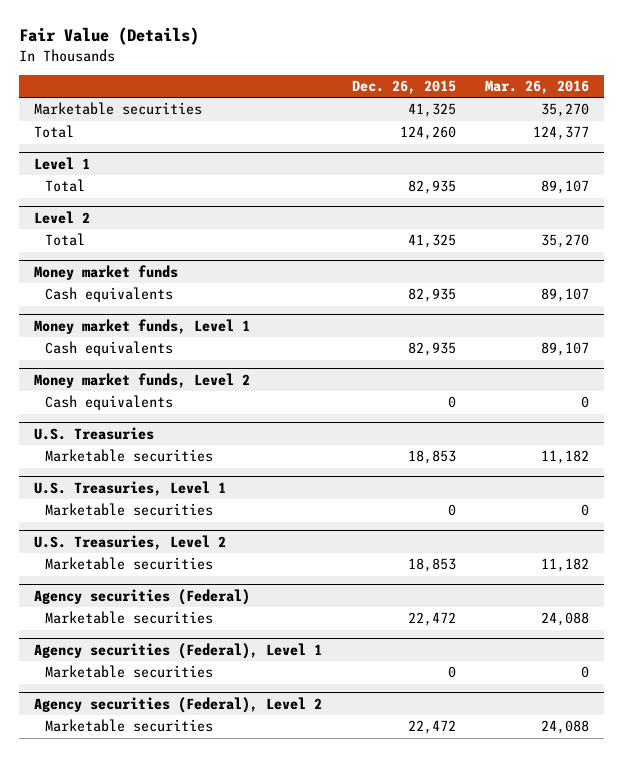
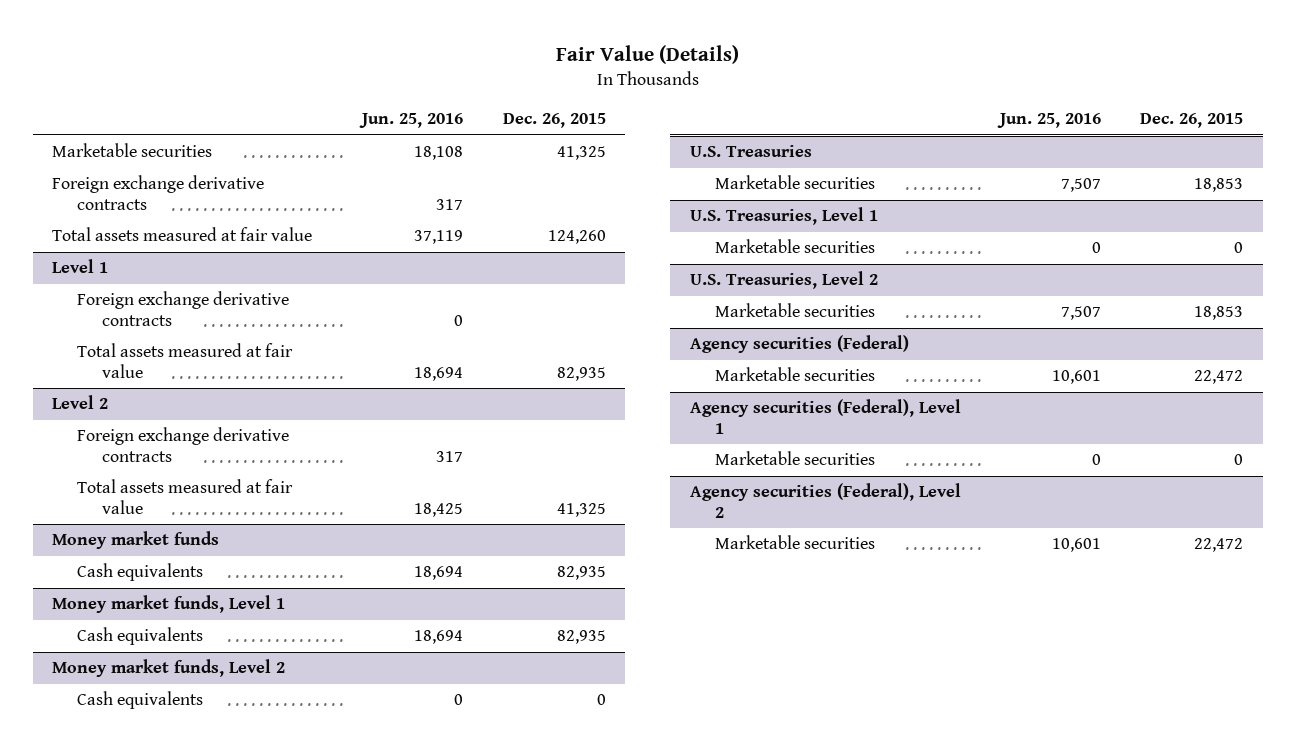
- | Dec. 26, 2015 | Mar. 26, 2016
+ | Jun. 25, 2016 | Dec. 26, 2015
- Total | 124,260 | 124,377
+ Foreign exchange derivative contracts | 317 |
+ Total assets measured at fair value | 37,119 | 124,260
@ Level 1
- Total | 82,935 | 89,107
+ Foreign exchange derivative contracts | 0 |
+ Total assets measured at fair value | 18,694 | 82,935
@ Level 2
- Total | 41,325 | 35,270
+ Foreign exchange derivative contracts | 317 |
+ Total assets measured at fair value | 18,425 | 41,325

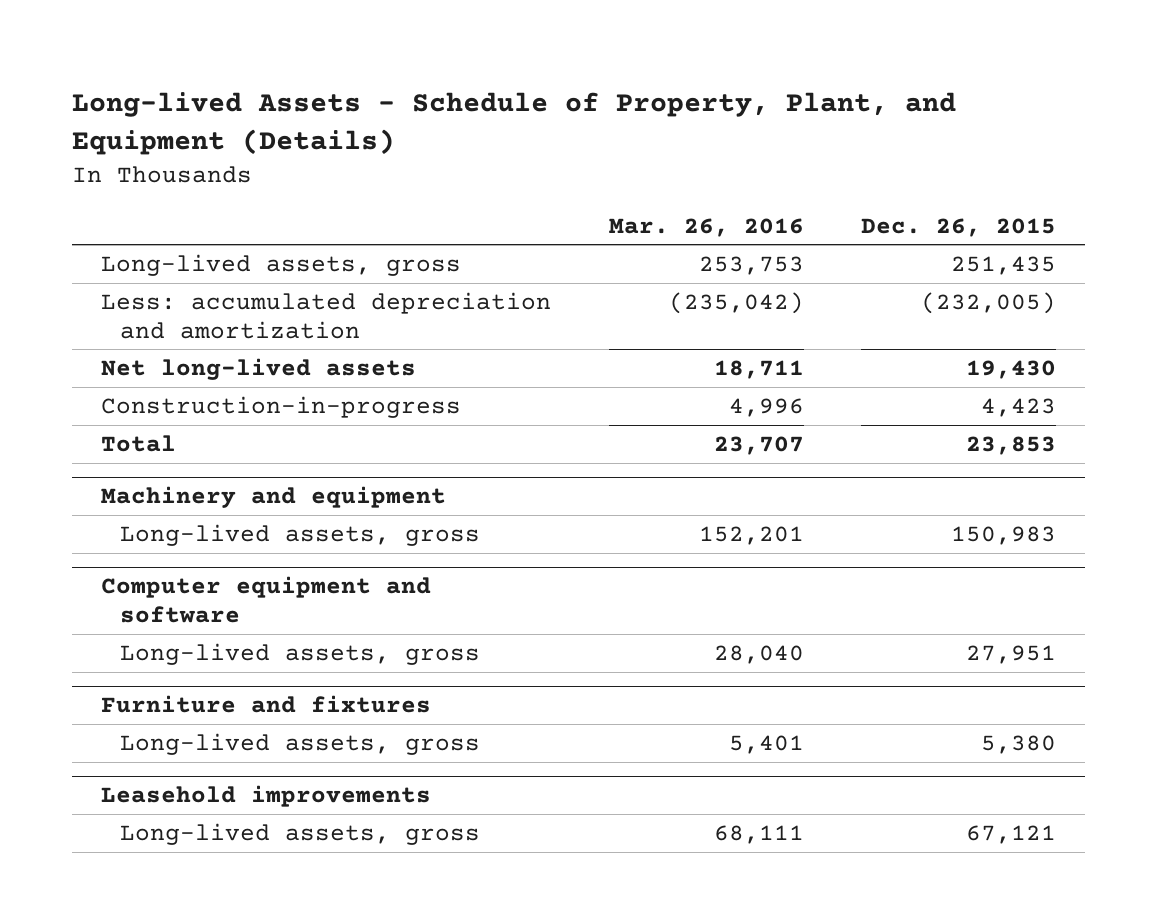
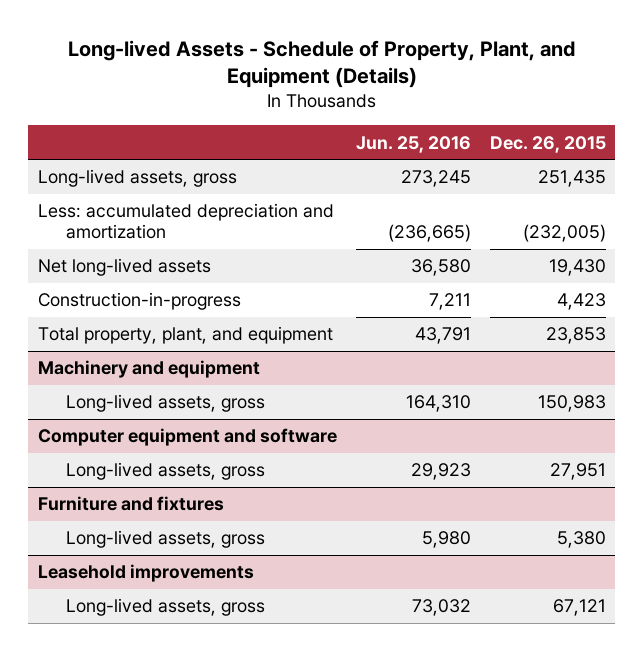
- | Mar. 26, 2016 | Dec. 26, 2015
+ | Jun. 25, 2016 | Dec. 26, 2015
- Total | 23,707 | 23,853
+ Total property, plant, and equipment | 43,791 | 23,853

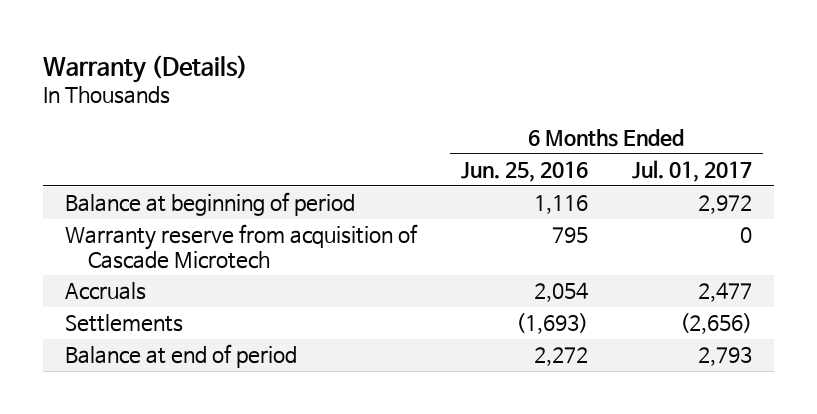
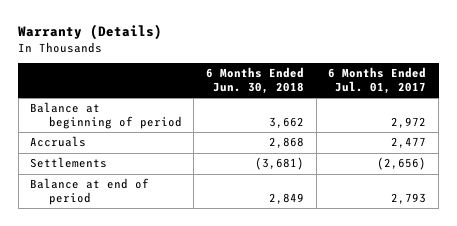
- | 6 Months Ended Jun. 25, 2016 | 6 Months Ended Jul. 01, 2017
+ | 6 Months Ended Jun. 30, 2018 | 6 Months Ended Jul. 01, 2017
- Warranty reserve from acquisition of Cascade Microtech | 795 | 0

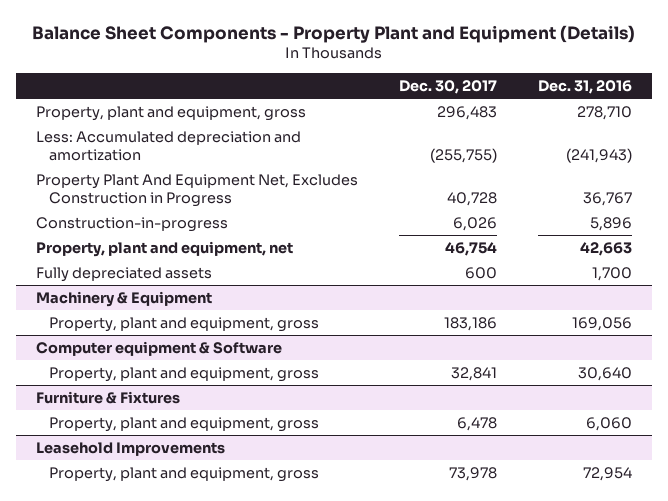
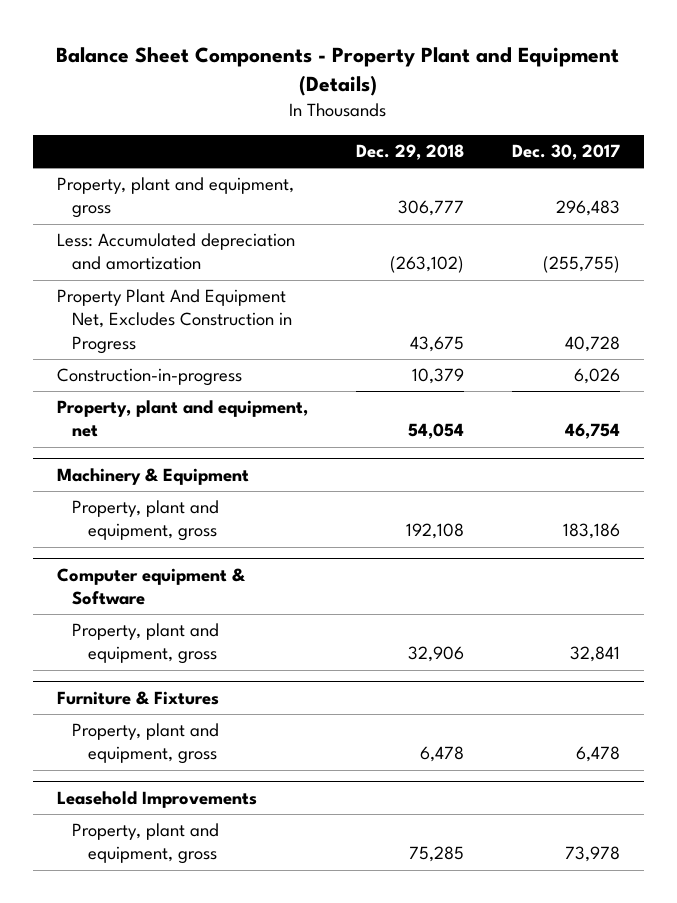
- | Dec. 30, 2017 | Dec. 31, 2016
+ | Dec. 29, 2018 | Dec. 30, 2017
- Fully depreciated assets | 600 | 1,700

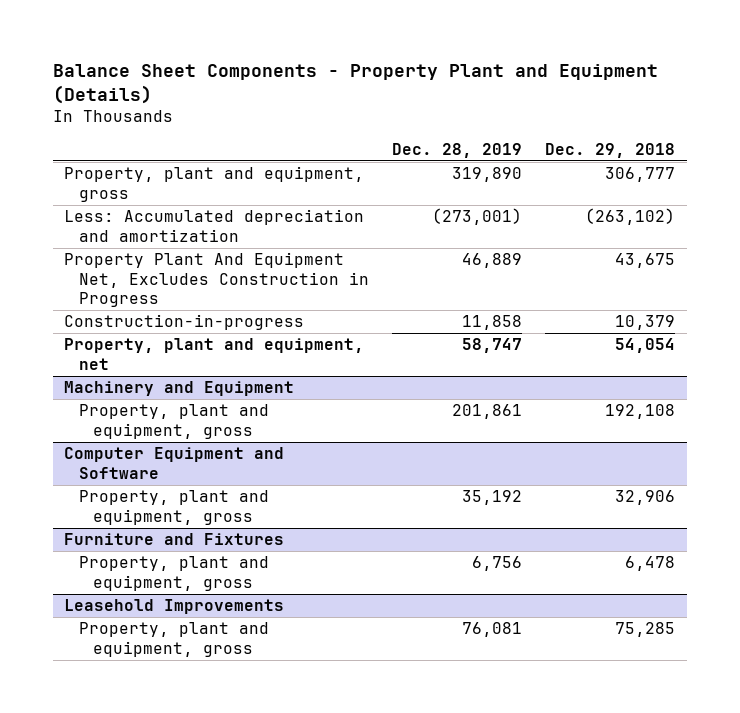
- | Dec. 29, 2018 | Dec. 30, 2017
+ | Dec. 28, 2019 | Dec. 29, 2018
- Machinery & Equipment
+ Machinery and Equipment
- Computer equipment & Software
+ Computer Equipment and Software
- Furniture & Fixtures
+ Furniture and Fixtures

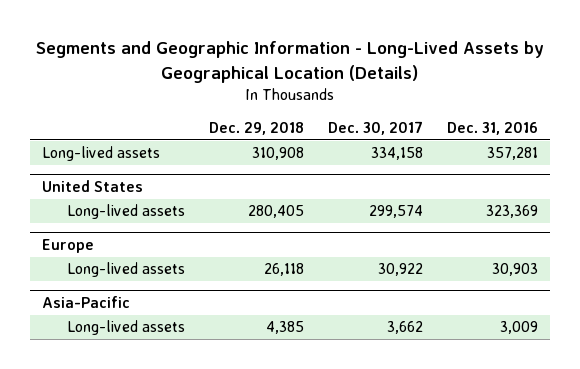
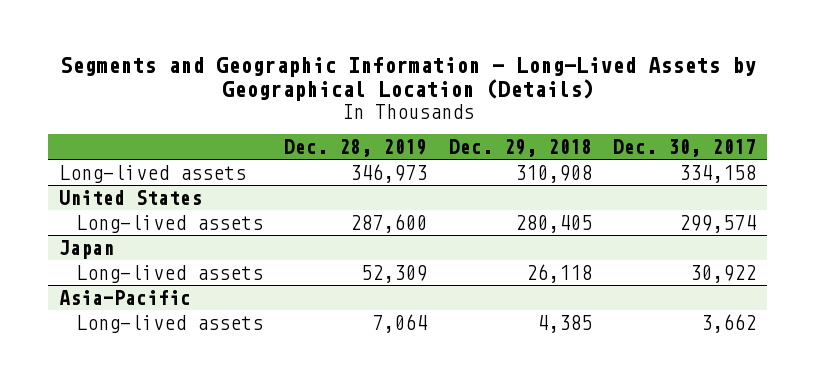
- | Dec. 29, 2018 | Dec. 30, 2017 | Dec. 31, 2016
+ | Dec. 28, 2019 | Dec. 29, 2018 | Dec. 30, 2017
- Europe
+ Japan

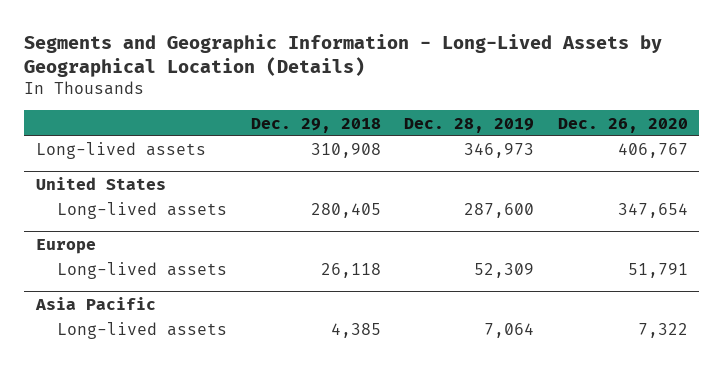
- | Dec. 28, 2019 | Dec. 29, 2018 | Dec. 30, 2017
+ | Dec. 29, 2018 | Dec. 28, 2019 | Dec. 26, 2020
- Japan
+ Europe
- Asia-Pacific
+ Asia Pacific

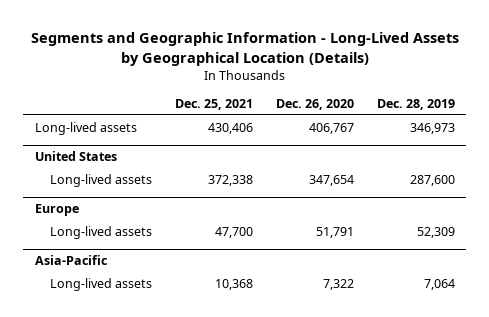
- | Dec. 29, 2018 | Dec. 28, 2019 | Dec. 26, 2020
+ | Dec. 25, 2021 | Dec. 26, 2020 | Dec. 28, 2019
- Asia Pacific
+ Asia-Pacific

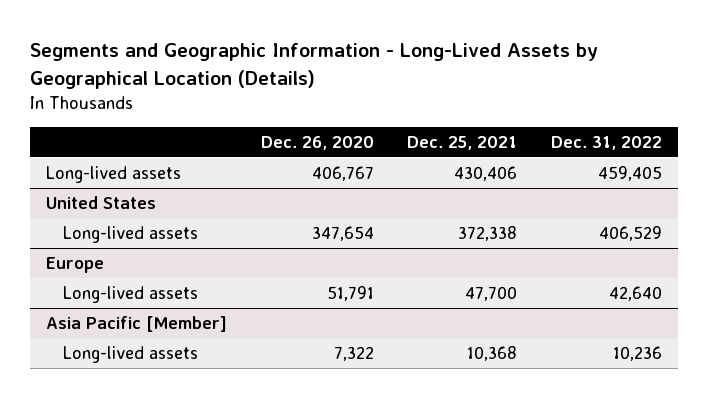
- | Dec. 25, 2021 | Dec. 26, 2020 | Dec. 28, 2019
+ | Dec. 26, 2020 | Dec. 25, 2021 | Dec. 31, 2022
- Asia-Pacific
+ Asia Pacific [Member]

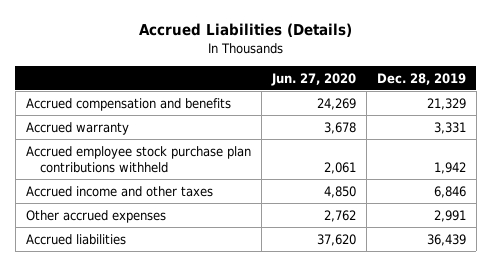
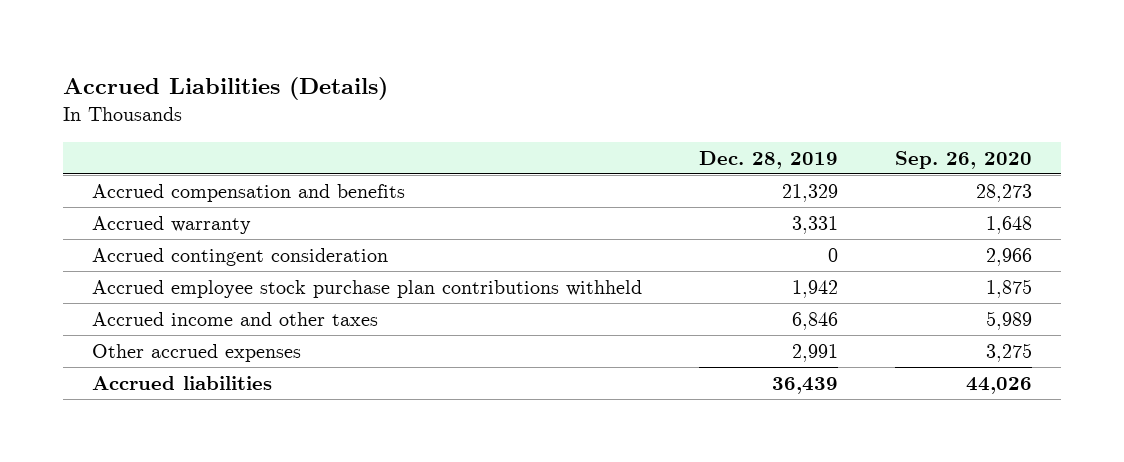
- | Jun. 27, 2020 | Dec. 28, 2019
+ | Dec. 28, 2019 | Sep. 26, 2020
+ Accrued contingent consideration | 0 | 2,966

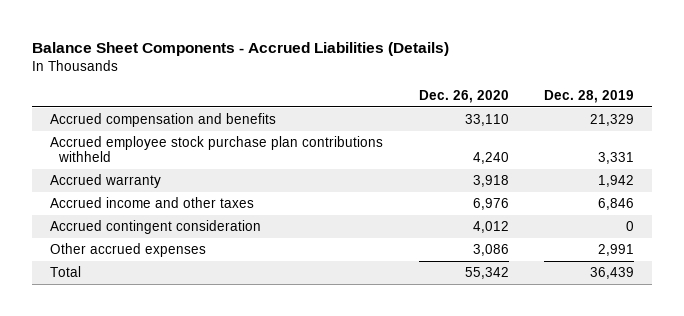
- Accrued Liabilities (Details)
+ Balance Sheet Components - Accrued Liabilities (Details)
- | Dec. 28, 2019 | Sep. 26, 2020
+ | Dec. 26, 2020 | Dec. 28, 2019
- Accrued warranty | 3,331 | 1,648
- Accrued employee stock purchase plan contributions withheld | 1,942 | 1,875
+ Accrued employee stock purchase plan contributions withheld | 4,240 | 3,331
+ Accrued warranty | 3,918 | 1,942
moved down: Accrued contingent consideration | 4,012 | 0
- Accrued liabilities | 36,439 | 44,026
+ Total | 55,342 | 36,439

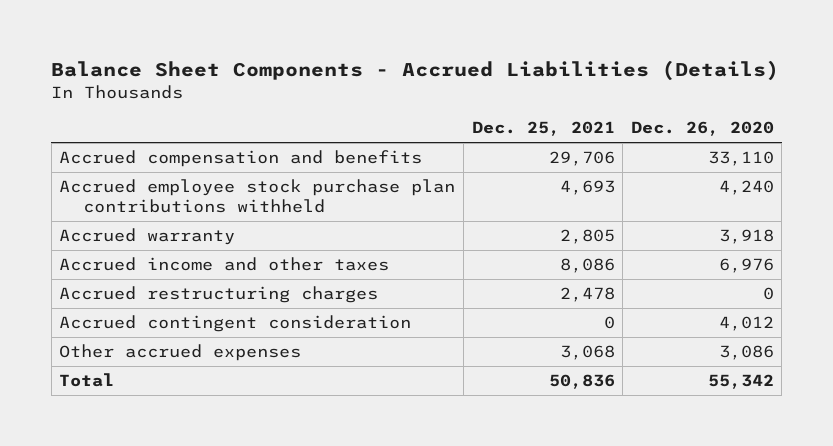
- | Dec. 26, 2020 | Dec. 28, 2019
+ | Dec. 25, 2021 | Dec. 26, 2020
+ Accrued restructuring charges | 2,478 | 0

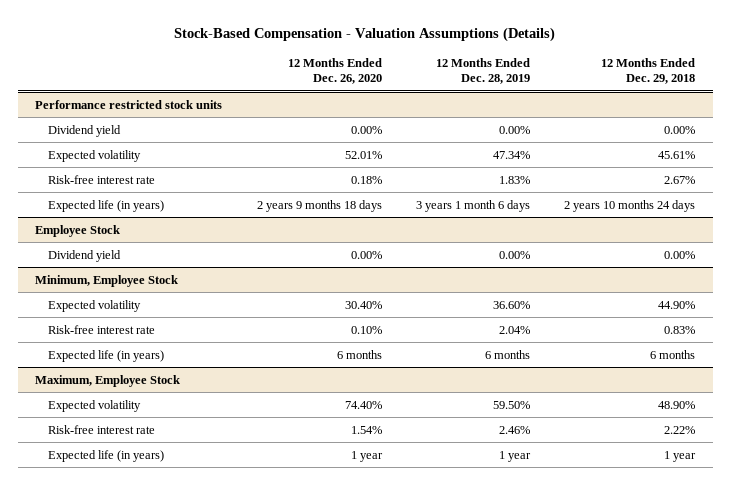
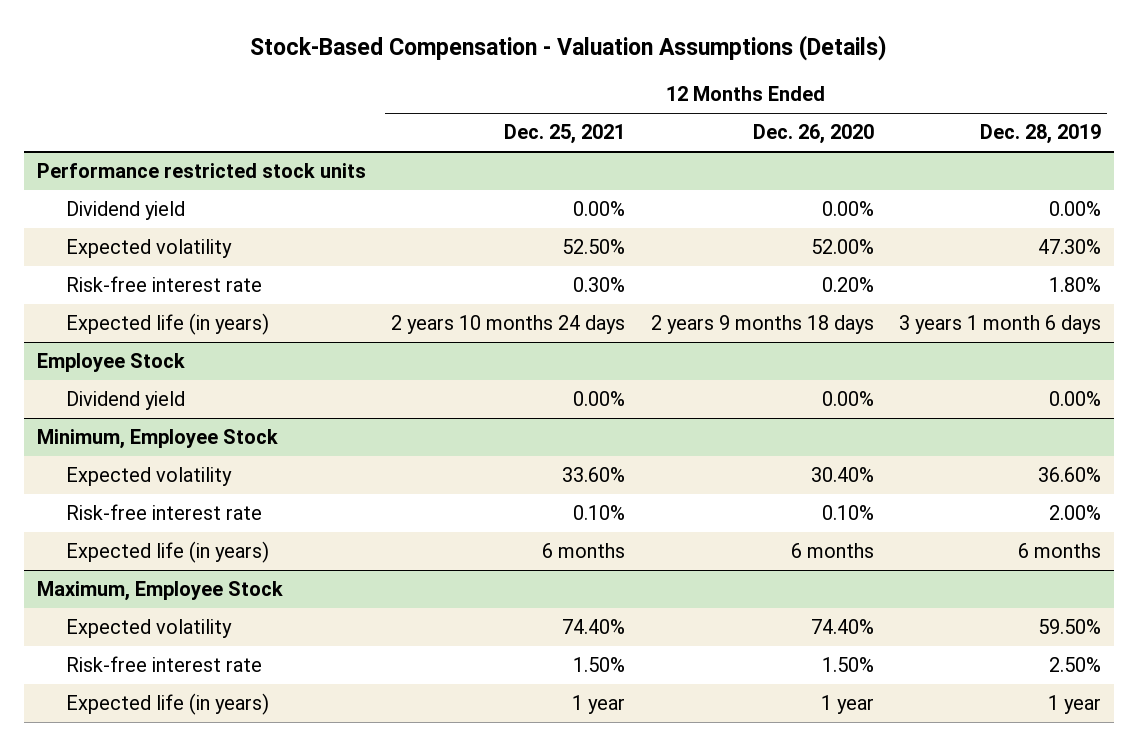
- | 12 Months Ended Dec. 26, 2020 | 12 Months Ended Dec. 28, 2019 | 12 Months Ended Dec. 29, 2018
+ | 12 Months Ended Dec. 25, 2021 | 12 Months Ended Dec. 26, 2020 | 12 Months Ended Dec. 28, 2019
@ Performance restricted stock units
- Expected volatility | 52.01% | 47.34% | 45.61%
- Risk-free interest rate | 0.18% | 1.83% | 2.67%
+ Expected volatility | 52.50% | 52.00% | 47.30%
+ Risk-free interest rate | 0.30% | 0.20% | 1.80%
@ Minimum, Employee Stock
- Risk-free interest rate | 0.10% | 2.04% | 0.83%
+ Risk-free interest rate | 0.10% | 0.10% | 2.00%
@ Maximum, Employee Stock
- Risk-free interest rate | 1.54% | 2.46% | 2.22%
+ Risk-free interest rate | 1.50% | 1.50% | 2.50%

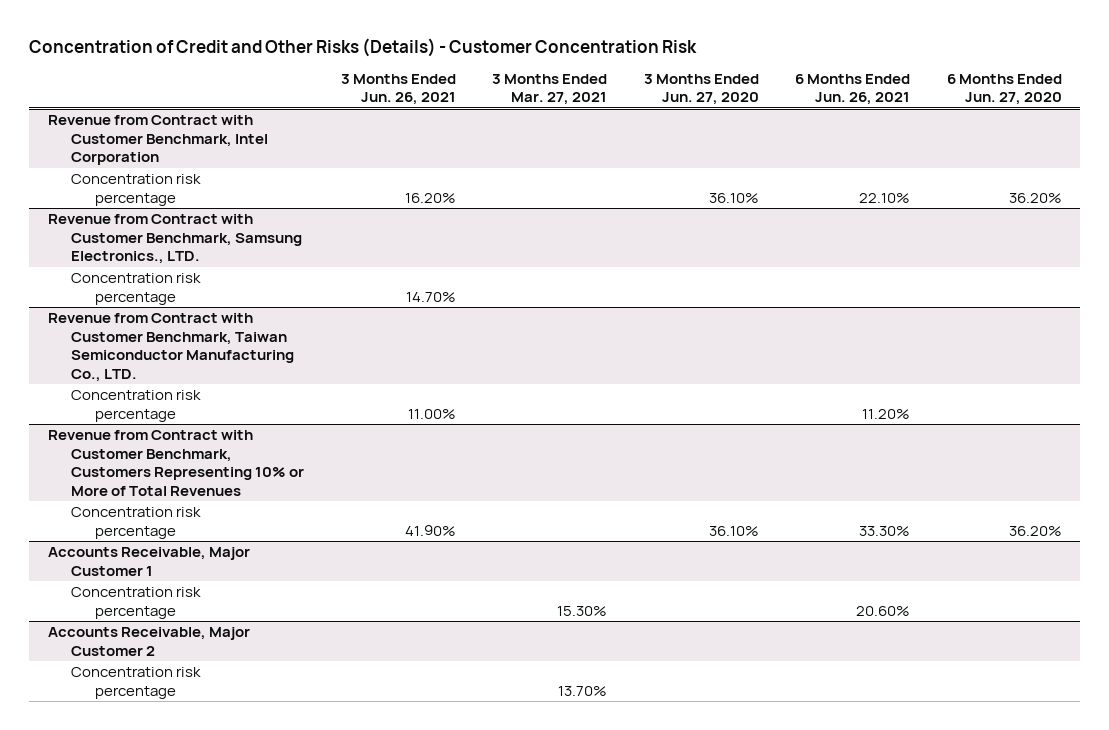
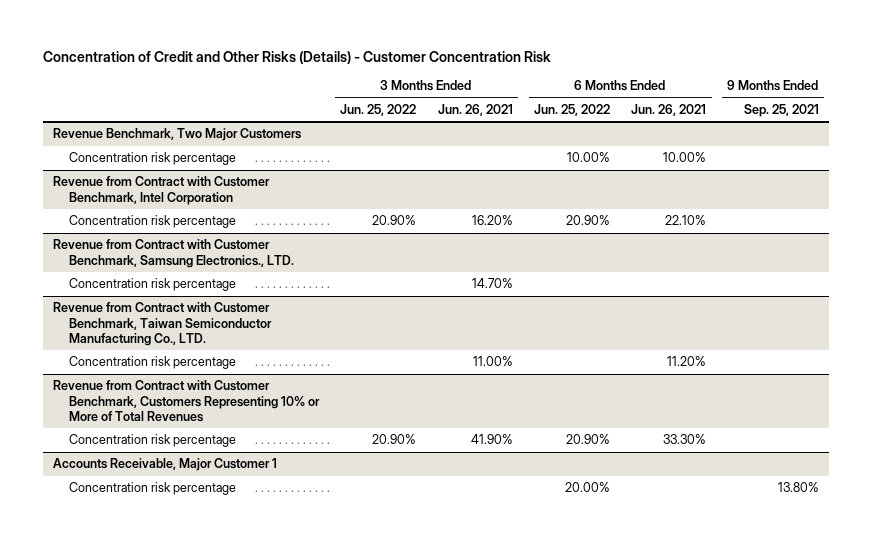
- | 3 Months Ended Jun. 26, 2021 | 3 Months Ended Mar. 27, 2021 | 3 Months Ended Jun. 27, 2020 | 6 Months Ended Jun. 26, 2021 | 6 Months Ended Jun. 27, 2020
+ | 3 Months Ended Jun. 25, 2022 | 3 Months Ended Jun. 26, 2021 | 6 Months Ended Jun. 25, 2022 | 6 Months Ended Jun. 26, 2021 | 9 Months Ended Sep. 25, 2021
+ Revenue Benchmark, Two Major Customers
+ Concentration risk percentage | | | 10.00% | 10.00% |
@ Accounts Receivable, Major Customer 1
- Concentration risk percentage | | 15.30% | | 20.60% |
- Accounts Receivable, Major Customer 2

